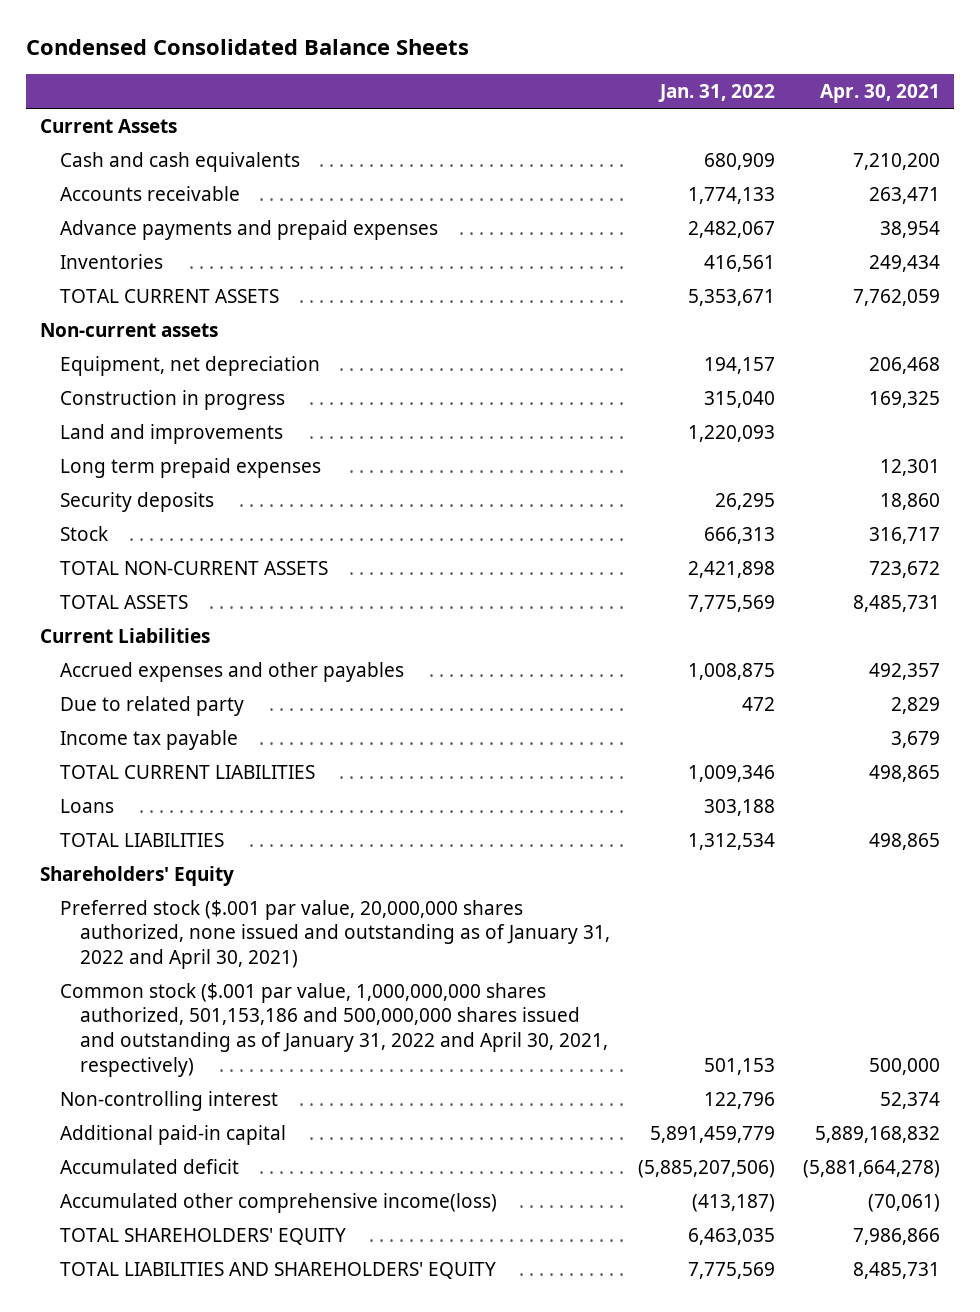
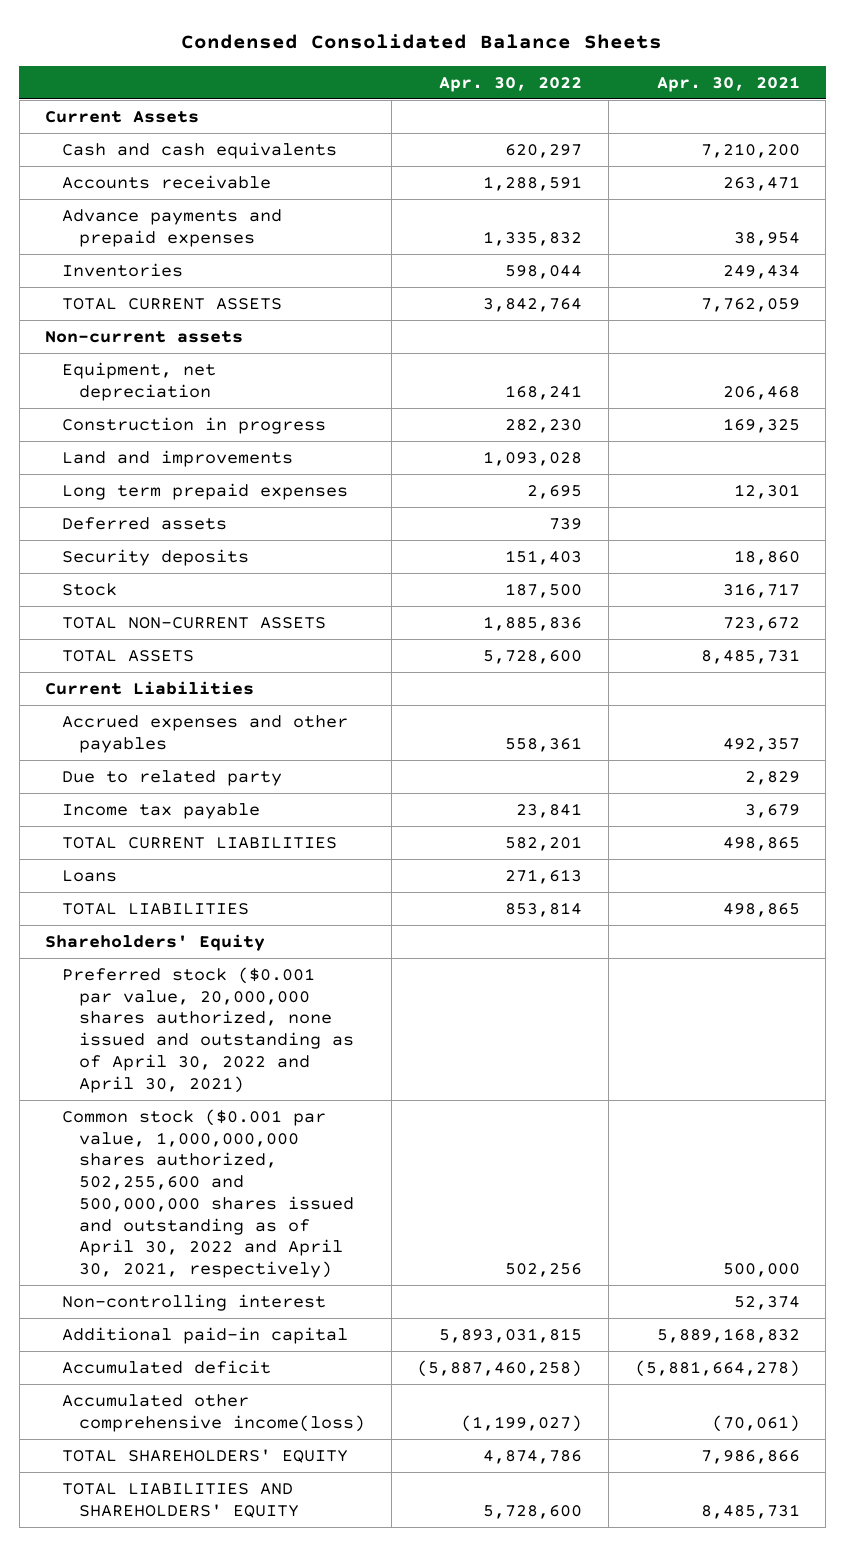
- | Jan. 31, 2022 | Apr. 30, 2021
+ | Apr. 30, 2022 | Apr. 30, 2021
+ Deferred assets | 739 |
- Preferred stock ($.001 par value, 20,000,000 shares authorized, none issued and outstanding as of January 31, 2022 and April 30, 2021)
- Common stock ($.001 par value, 1,000,000,000 shares authorized, 501,153,186 and 500,000,000 shares issued and outstanding as of January 31, 2022 and April 30, 2021, respectively) | 501,153 | 500,000
+ Preferred stock ($0.001 par value, 20,000,000 shares authorized, none issued and outstanding as of April 30, 2022 and April 30, 2021)
+ Common stock ($0.001 par value, 1,000,000,000 shares authorized, 502,255,600 and 500,000,000 shares issued and outstanding as of April 30, 2022 and April 30, 2021, respectively) | 502,256 | 500,000

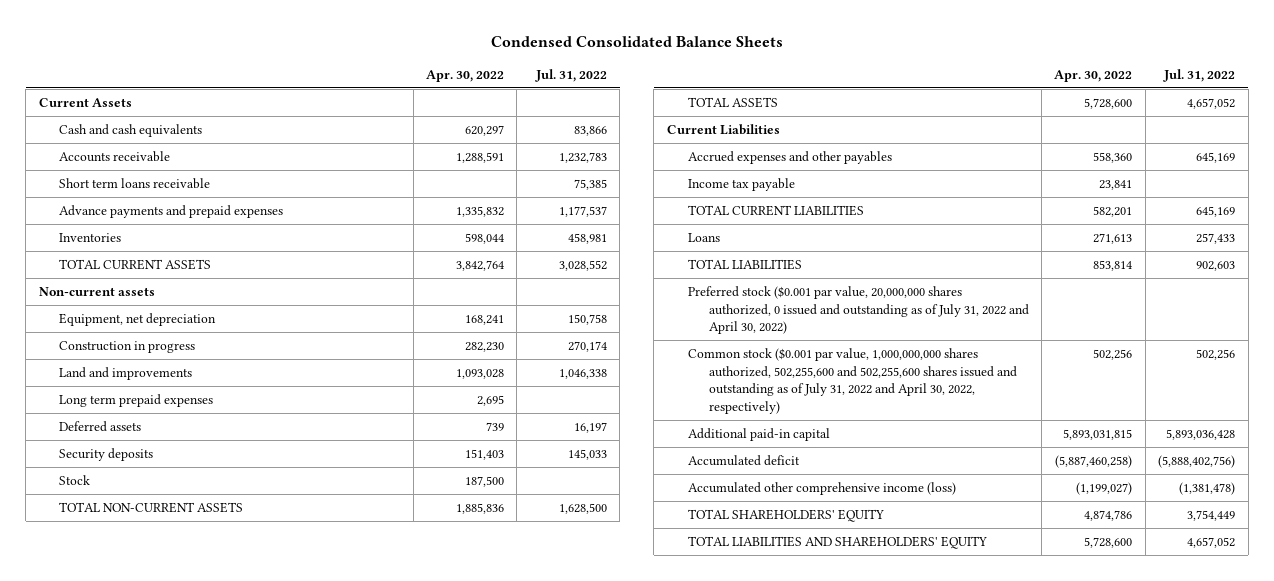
- | Apr. 30, 2022 | Apr. 30, 2021
+ | Apr. 30, 2022 | Jul. 31, 2022
+ Short term loans receivable | | 75,385
- Accrued expenses and other payables | 558,361 | 492,357
- Due to related party | | 2,829
+ Accrued expenses and other payables | 558,360 | 645,169
- Shareholders' Equity
- Preferred stock ($0.001 par value, 20,000,000 shares authorized, none issued and outstanding as of April 30, 2022 and April 30, 2021)
- Common stock ($0.001 par value, 1,000,000,000 shares authorized, 502,255,600 and 500,000,000 shares issued and outstanding as of April 30, 2022 and April 30, 2021, respectively) | 502,256 | 500,000
- Non-controlling interest | | 52,374
+ Preferred stock ($0.001 par value, 20,000,000 shares authorized, 0 issued and outstanding as of July 31, 2022 and April 30, 2022)
+ Common stock ($0.001 par value, 1,000,000,000 shares authorized, 502,255,600 and 502,255,600 shares issued and outstanding as of July 31, 2022 and April 30, 2022, respectively) | 502,256 | 502,256
- Accumulated other comprehensive income(loss) | (1,199,027) | (70,061)
+ Accumulated other comprehensive income (loss) | (1,199,027) | (1,381,478)

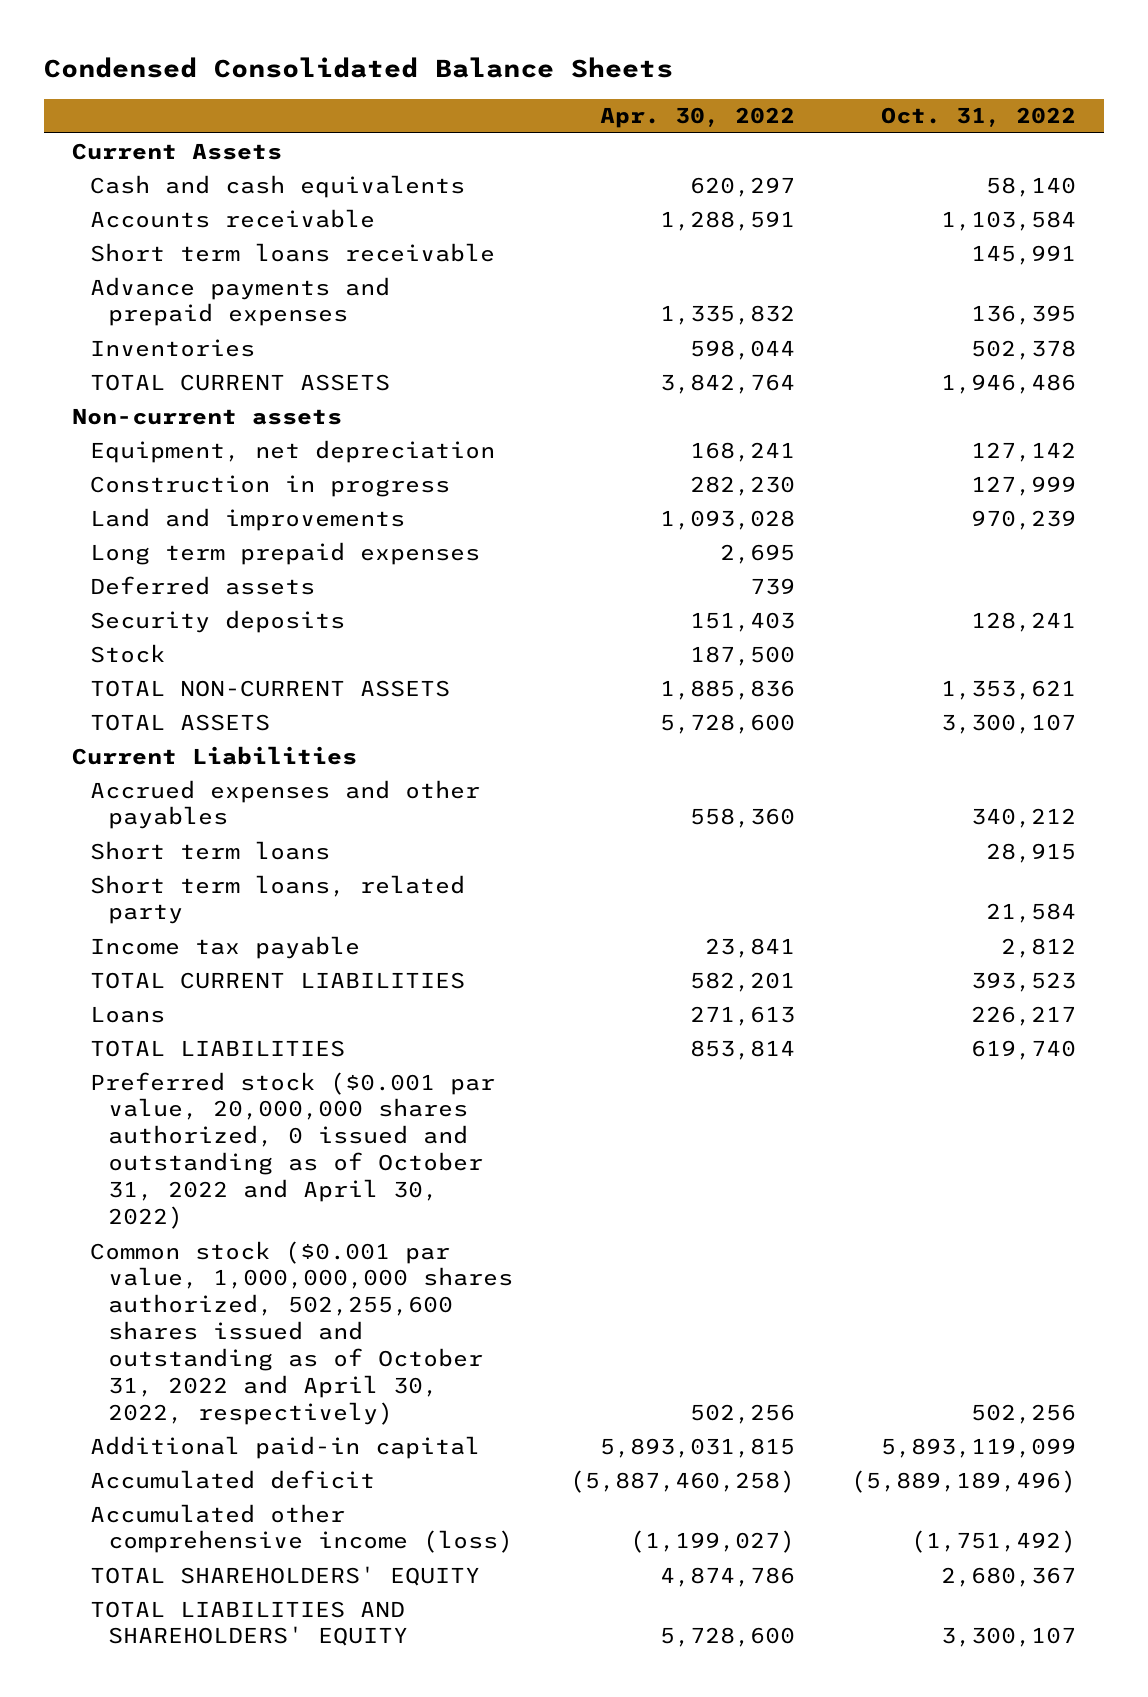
- | Apr. 30, 2022 | Jul. 31, 2022
+ | Apr. 30, 2022 | Oct. 31, 2022
+ Short term loans | | 28,915
+ Short term loans, related party | | 21,584
- Preferred stock ($0.001 par value, 20,000,000 shares authorized, 0 issued and outstanding as of July 31, 2022 and April 30, 2022)
- Common stock ($0.001 par value, 1,000,000,000 shares authorized, 502,255,600 and 502,255,600 shares issued and outstanding as of July 31, 2022 and April 30, 2022, respectively) | 502,256 | 502,256
+ Preferred stock ($0.001 par value, 20,000,000 shares authorized, 0 issued and outstanding as of October 31, 2022 and April 30, 2022)
+ Common stock ($0.001 par value, 1,000,000,000 shares authorized, 502,255,600 shares issued and outstanding as of October 31, 2022 and April 30, 2022, respectively) | 502,256 | 502,256

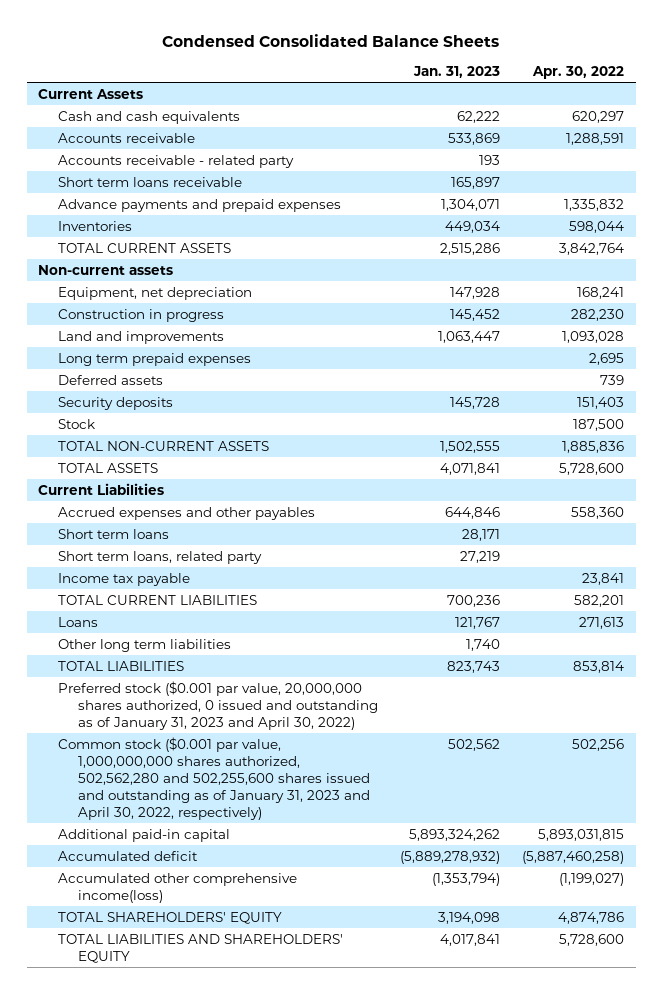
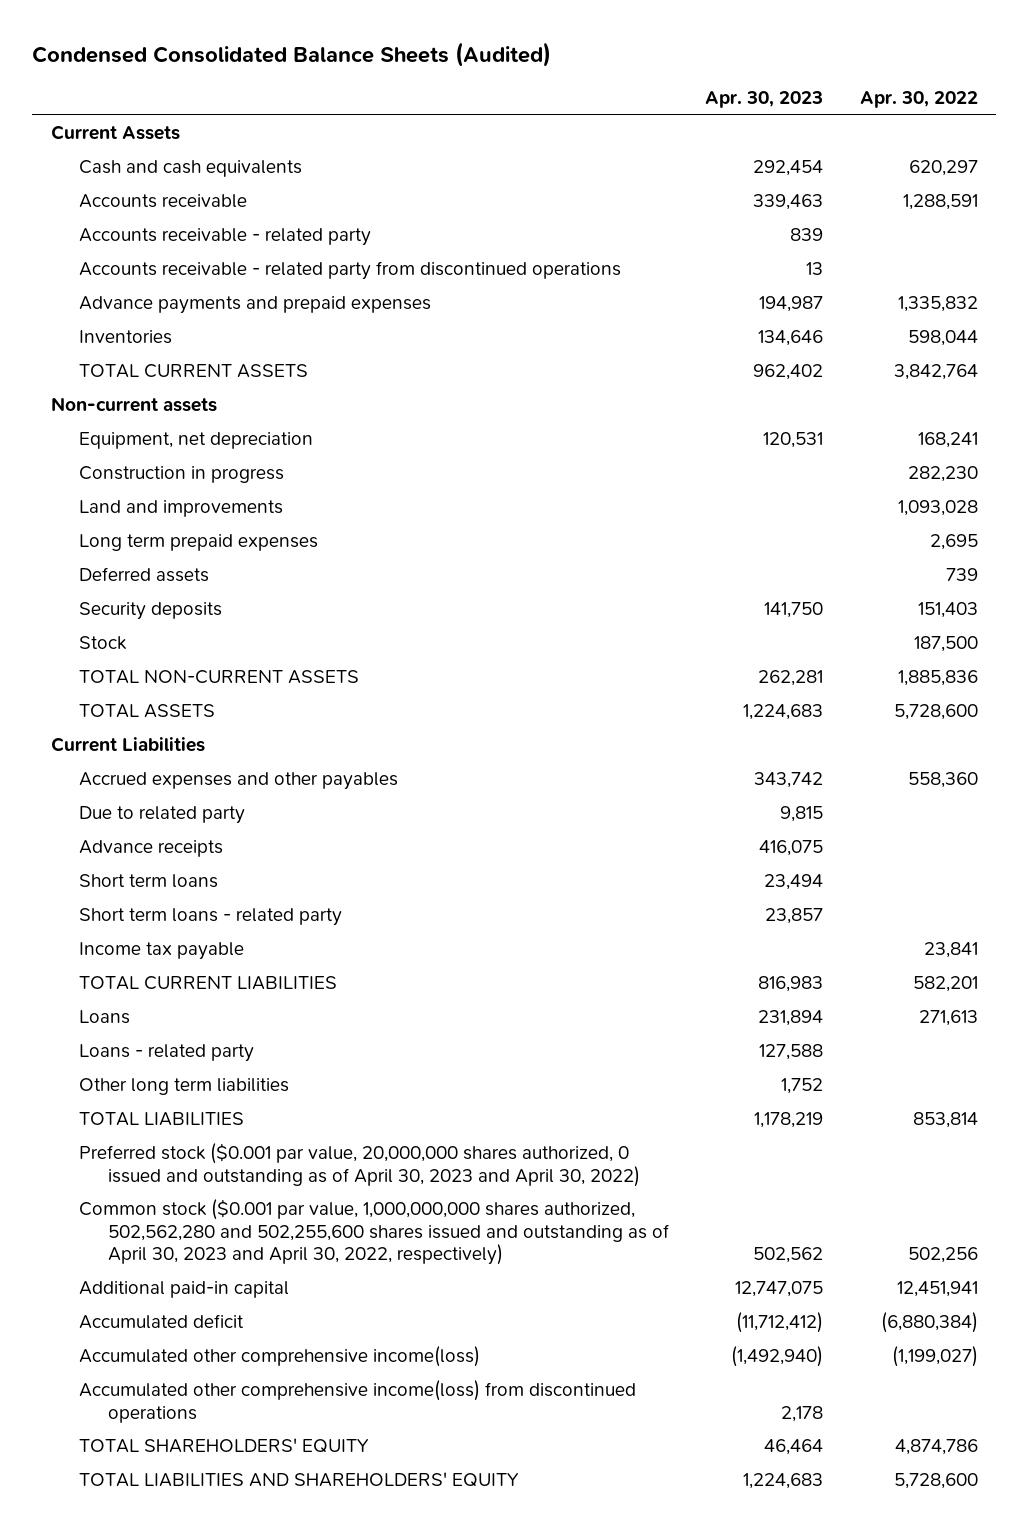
- Condensed Consolidated Balance Sheets
+ Condensed Consolidated Balance Sheets (Audited)
- | Jan. 31, 2023 | Apr. 30, 2022
+ | Apr. 30, 2023 | Apr. 30, 2022
- Short term loans receivable | 165,897 |
+ Accounts receivable - related party from discontinued operations | 13 |
+ Due to related party | 9,815 |
+ Advance receipts | 416,075 |
- Short term loans, related party | 27,219 |
+ Short term loans - related party | 23,857 |
+ Loans - related party | 127,588 |
- Preferred stock ($0.001 par value, 20,000,000 shares authorized, 0 issued and outstanding as of January 31, 2023 and April 30, 2022)
- Common stock ($0.001 par value, 1,000,000,000 shares authorized, 502,562,280 and 502,255,600 shares issued and outstanding as of January 31, 2023 and April 30, 2022, respectively) | 502,562 | 502,256
- Additional paid-in capital | 5,893,324,262 | 5,893,031,815
- Accumulated deficit | (5,889,278,932) | (5,887,460,258)
+ Preferred stock ($0.001 par value, 20,000,000 shares authorized, 0 issued and outstanding as of April 30, 2023 and April 30, 2022)
+ Common stock ($0.001 par value, 1,000,000,000 shares authorized, 502,562,280 and 502,255,600 shares issued and outstanding as of April 30, 2023 and April 30, 2022, respectively) | 502,562 | 502,256
+ Additional paid-in capital | 12,747,075 | 12,451,941
+ Accumulated deficit | (11,712,412) | (6,880,384)
+ Accumulated other comprehensive income(loss) from discontinued operations | 2,178 |

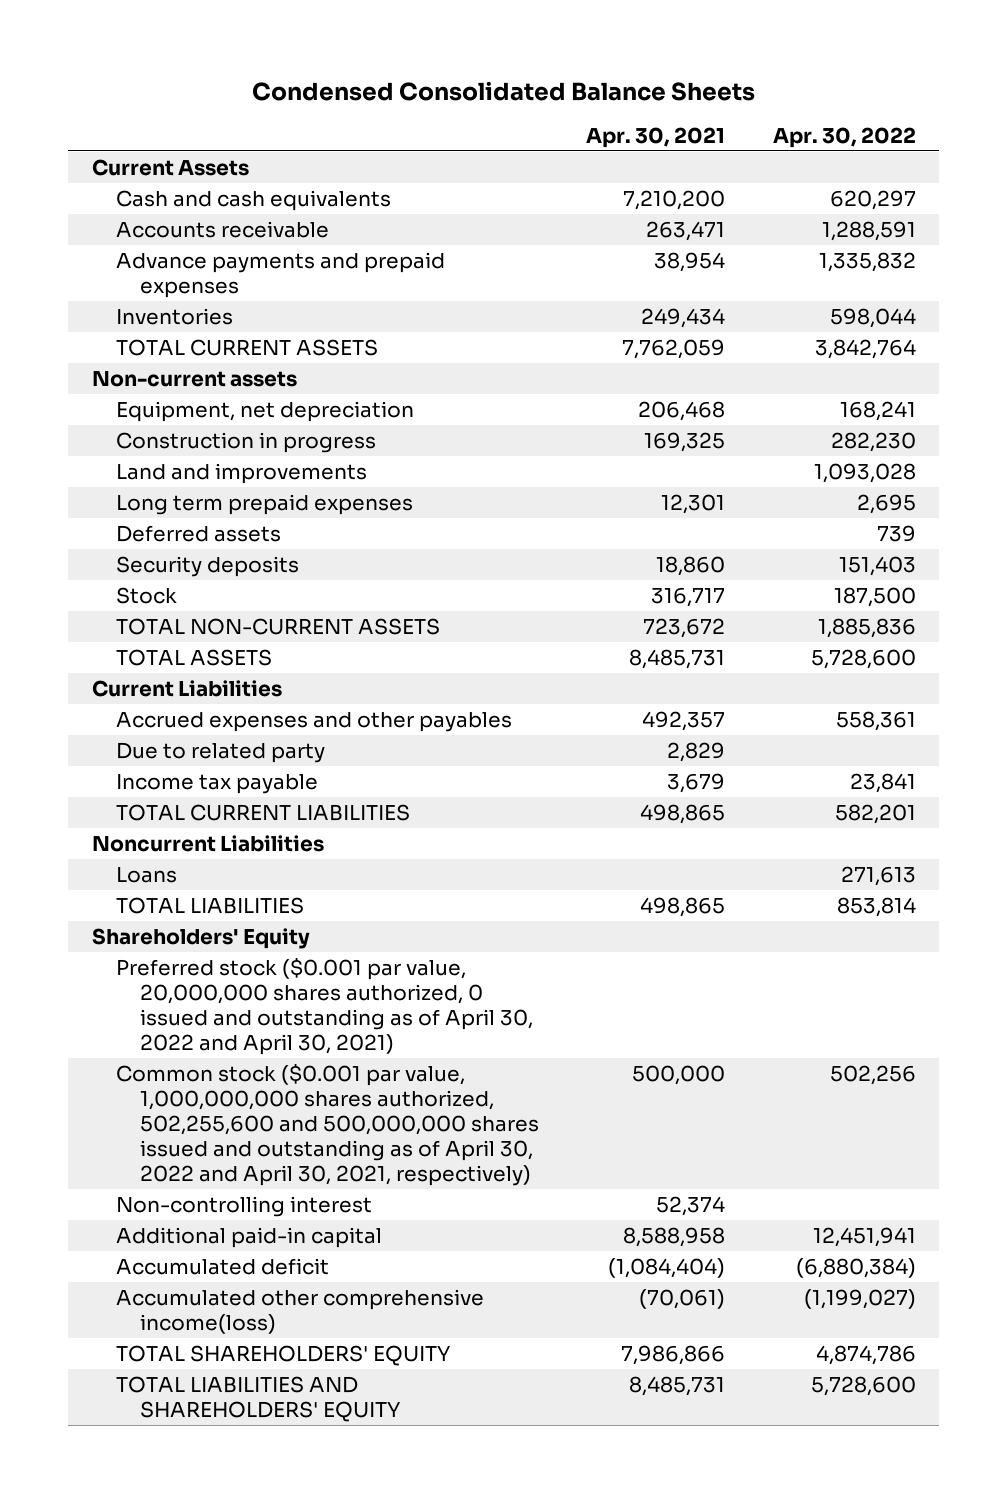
- Condensed Consolidated Balance Sheets (Audited)
+ Condensed Consolidated Balance Sheets
- | Apr. 30, 2023 | Apr. 30, 2022
+ | Apr. 30, 2021 | Apr. 30, 2022
- Accounts receivable - related party | 839 |
- Accounts receivable - related party from discontinued operations | 13 |
- Accrued expenses and other payables | 343,742 | 558,360
+ Accrued expenses and other payables | 492,357 | 558,361
- Advance receipts | 416,075 |
- Short term loans | 23,494 |
- Short term loans - related party | 23,857 |
+ Noncurrent Liabilities
- Loans - related party | 127,588 |
- Other long term liabilities | 1,752 |
- Preferred stock ($0.001 par value, 20,000,000 shares authorized, 0 issued and outstanding as of April 30, 2023 and April 30, 2022)
- Common stock ($0.001 par value, 1,000,000,000 shares authorized, 502,562,280 and 502,255,600 shares issued and outstanding as of April 30, 2023 and April 30, 2022, respectively) | 502,562 | 502,256
+ Shareholders' Equity
+ Preferred stock ($0.001 par value, 20,000,000 shares authorized, 0 issued and outstanding as of April 30, 2022 and April 30, 2021)
+ Common stock ($0.001 par value, 1,000,000,000 shares authorized, 502,255,600 and 500,000,000 shares issued and outstanding as of April 30, 2022 and April 30, 2021, respectively) | 500,000 | 502,256
+ Non-controlling interest | 52,374 |
- Accumulated other comprehensive income(loss) from discontinued operations | 2,178 |

